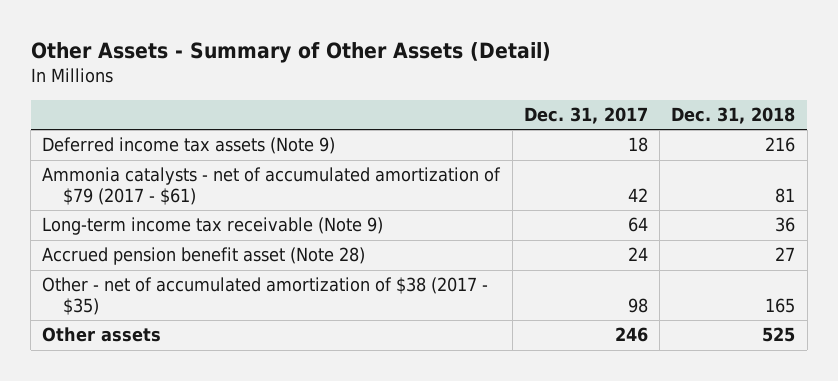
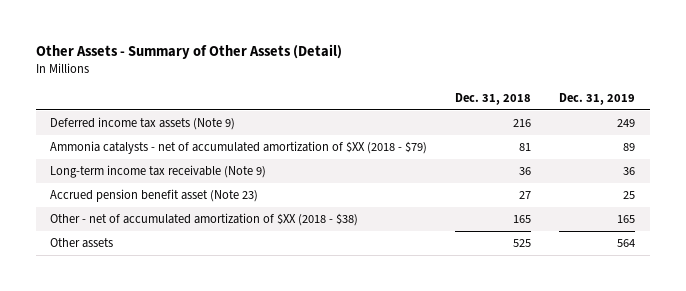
- | Dec. 31, 2017 | Dec. 31, 2018
+ | Dec. 31, 2018 | Dec. 31, 2019
- Ammonia catalysts - net of accumulated amortization of $79 (2017 - $61) | 42 | 81
+ Ammonia catalysts - net of accumulated amortization of $XX (2018 - $79) | 81 | 89
- Accrued pension benefit asset (Note 28) | 24 | 27
- Other - net of accumulated amortization of $38 (2017 - $35) | 98 | 165
+ Accrued pension benefit asset (Note 23) | 27 | 25
+ Other - net of accumulated amortization of $XX (2018 - $38) | 165 | 165

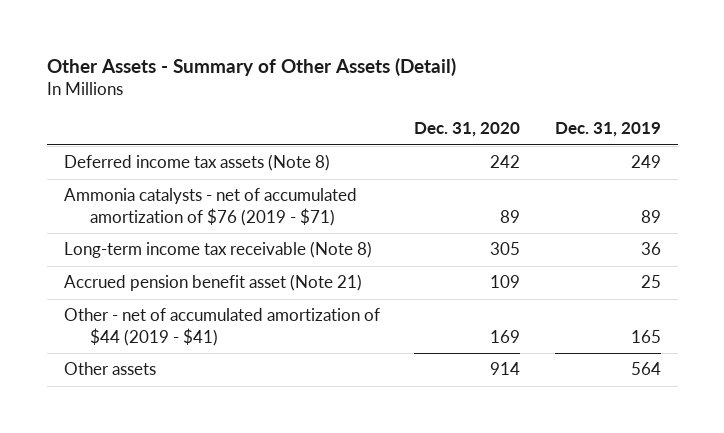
- | Dec. 31, 2018 | Dec. 31, 2019
+ | Dec. 31, 2020 | Dec. 31, 2019
- Deferred income tax assets (Note 9) | 216 | 249
- Ammonia catalysts - net of accumulated amortization of $XX (2018 - $79) | 81 | 89
- Long-term income tax receivable (Note 9) | 36 | 36
- Accrued pension benefit asset (Note 23) | 27 | 25
- Other - net of accumulated amortization of $XX (2018 - $38) | 165 | 165
+ Deferred income tax assets (Note 8) | 242 | 249
+ Ammonia catalysts - net of accumulated amortization of $76 (2019 - $71) | 89 | 89
+ Long-term income tax receivable (Note 8) | 305 | 36
+ Accrued pension benefit asset (Note 21) | 109 | 25
+ Other - net of accumulated amortization of $44 (2019 - $41) | 169 | 165

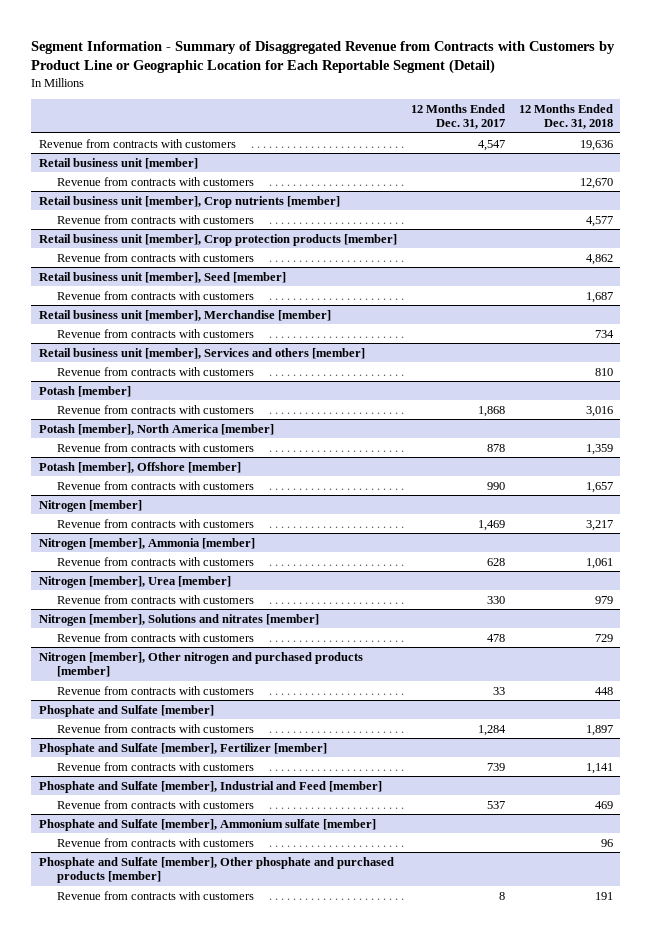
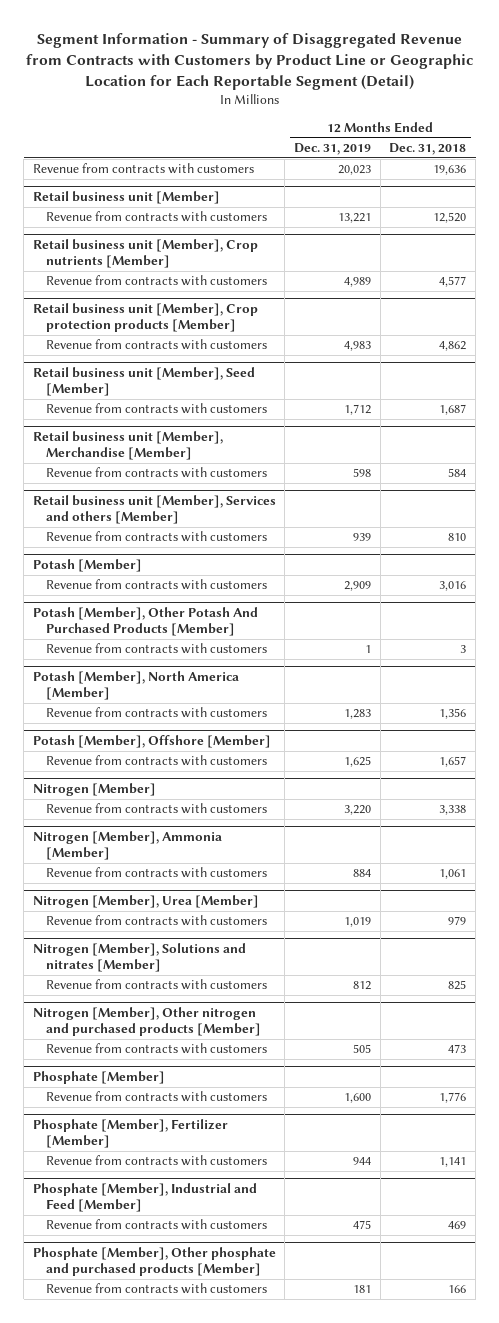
- | 12 Months Ended Dec. 31, 2017 | 12 Months Ended Dec. 31, 2018
+ | 12 Months Ended Dec. 31, 2019 | 12 Months Ended Dec. 31, 2018
- Retail business unit [member]
- Revenue from contracts with customers | | 12,670
- Retail business unit [member], Crop nutrients [member]
+ Retail business unit [Member]
+ Revenue from contracts with customers | 13,221 | 12,520
+ Retail business unit [Member], Crop nutrients [Member]
- Retail business unit [member], Crop protection products [member]
+ Retail business unit [Member], Crop protection products [Member]
- Retail business unit [member], Seed [member]
+ Retail business unit [Member], Seed [Member]
- Retail business unit [member], Merchandise [member]
- Revenue from contracts with customers | | 734
- Retail business unit [member], Services and others [member]
+ Retail business unit [Member], Merchandise [Member]
+ Revenue from contracts with customers | 598 | 584
+ Retail business unit [Member], Services and others [Member]
- Potash [member]
+ Potash [Member]
- Potash [member], North America [member]
- Revenue from contracts with customers | 878 | 1,359
- Potash [member], Offshore [member]
+ Potash [Member], Other Potash And Purchased Products [Member]
+ Revenue from contracts with customers | 1 | 3
+ Potash [Member], North America [Member]
+ Revenue from contracts with customers | 1,283 | 1,356
+ Potash [Member], Offshore [Member]
- Nitrogen [member]
- Revenue from contracts with customers | 1,469 | 3,217
- Nitrogen [member], Ammonia [member]
+ Nitrogen [Member]
+ Revenue from contracts with customers | 3,220 | 3,338
+ Nitrogen [Member], Ammonia [Member]
- Nitrogen [member], Urea [member]
+ Nitrogen [Member], Urea [Member]
- Nitrogen [member], Solutions and nitrates [member]
- Revenue from contracts with customers | 478 | 729
- Nitrogen [member], Other nitrogen and purchased products [member]
- Revenue from contracts with customers | 33 | 448
- Phosphate and Sulfate [member]
- Revenue from contracts with customers | 1,284 | 1,897
- Phosphate and Sulfate [member], Fertilizer [member]
+ Nitrogen [Member], Solutions and nitrates [Member]
+ Revenue from contracts with customers | 812 | 825
+ Nitrogen [Member], Other nitrogen and purchased products [Member]
+ Revenue from contracts with customers | 505 | 473
+ Phosphate [Member]
+ Revenue from contracts with customers | 1,600 | 1,776
+ Phosphate [Member], Fertilizer [Member]
- Phosphate and Sulfate [member], Industrial and Feed [member]
+ Phosphate [Member], Industrial and Feed [Member]
- Phosphate and Sulfate [member], Ammonium sulfate [member]
- Revenue from contracts with customers | | 96
- Phosphate and Sulfate [member], Other phosphate and purchased products [member]
- Revenue from contracts with customers | 8 | 191
+ Phosphate [Member], Other phosphate and purchased products [Member]
+ Revenue from contracts with customers | 181 | 166

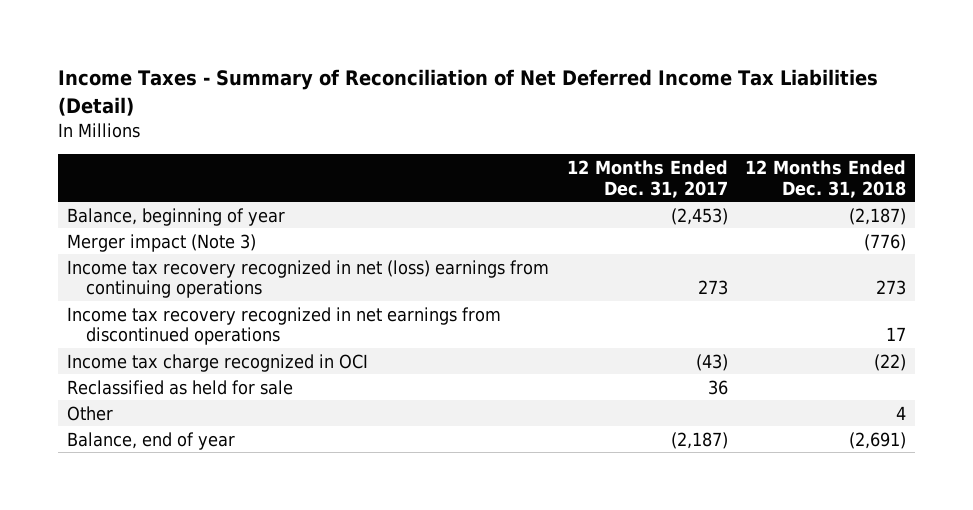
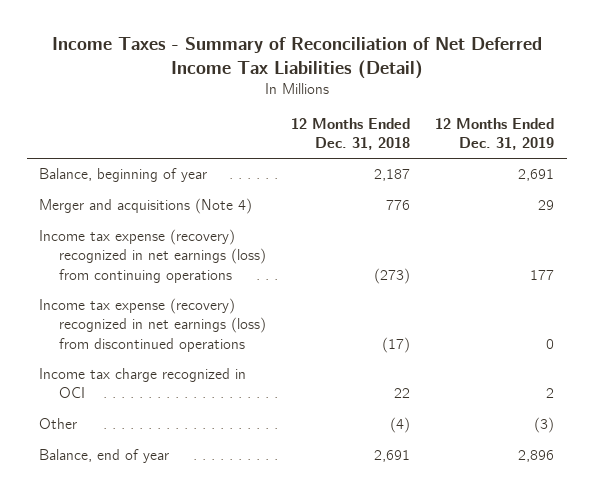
- | 12 Months Ended Dec. 31, 2017 | 12 Months Ended Dec. 31, 2018
+ | 12 Months Ended Dec. 31, 2018 | 12 Months Ended Dec. 31, 2019
- Balance, beginning of year | (2,453) | (2,187)
- Merger impact (Note 3) | | (776)
- Income tax recovery recognized in net (loss) earnings from continuing operations | 273 | 273
- Income tax recovery recognized in net earnings from discontinued operations | | 17
- Income tax charge recognized in OCI | (43) | (22)
- Reclassified as held for sale | 36 |
- Other | | 4
- Balance, end of year | (2,187) | (2,691)
+ Balance, beginning of year | 2,187 | 2,691
+ Merger and acquisitions (Note 4) | 776 | 29
+ Income tax expense (recovery) recognized in net earnings (loss) from continuing operations | (273) | 177
+ Income tax expense (recovery) recognized in net earnings (loss) from discontinued operations | (17) | 0
+ Income tax charge recognized in OCI | 22 | 2
+ Other | (4) | (3)
+ Balance, end of year | 2,691 | 2,896

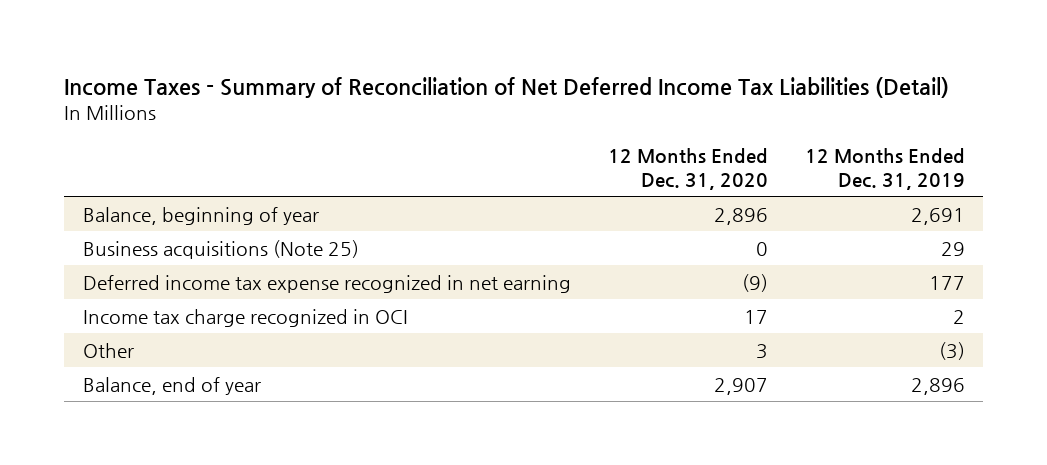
- | 12 Months Ended Dec. 31, 2018 | 12 Months Ended Dec. 31, 2019
+ | 12 Months Ended Dec. 31, 2020 | 12 Months Ended Dec. 31, 2019
- Merger and acquisitions (Note 4) | 776 | 29
- Income tax expense (recovery) recognized in net earnings (loss) from continuing operations | (273) | 177
- Income tax expense (recovery) recognized in net earnings (loss) from discontinued operations | (17) | 0
+ Business acquisitions (Note 25) | 0 | 29
+ Deferred income tax expense recognized in net earning | (9) | 177

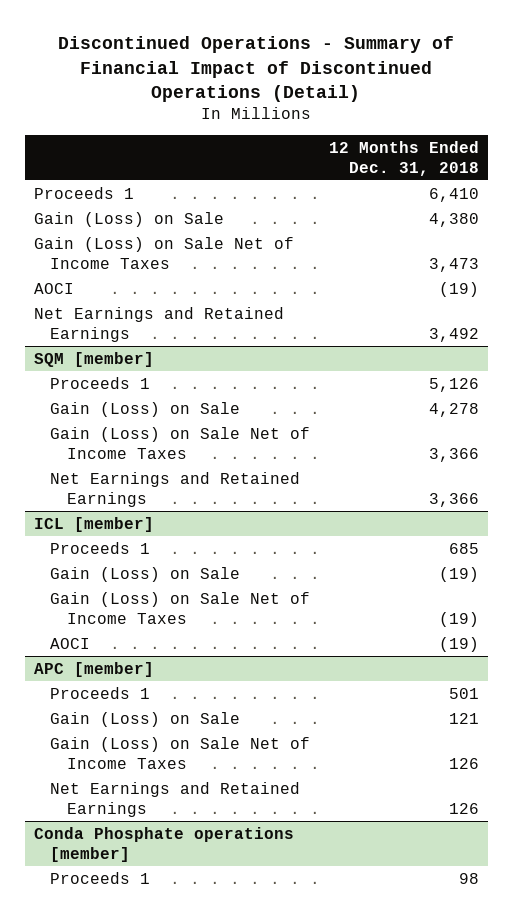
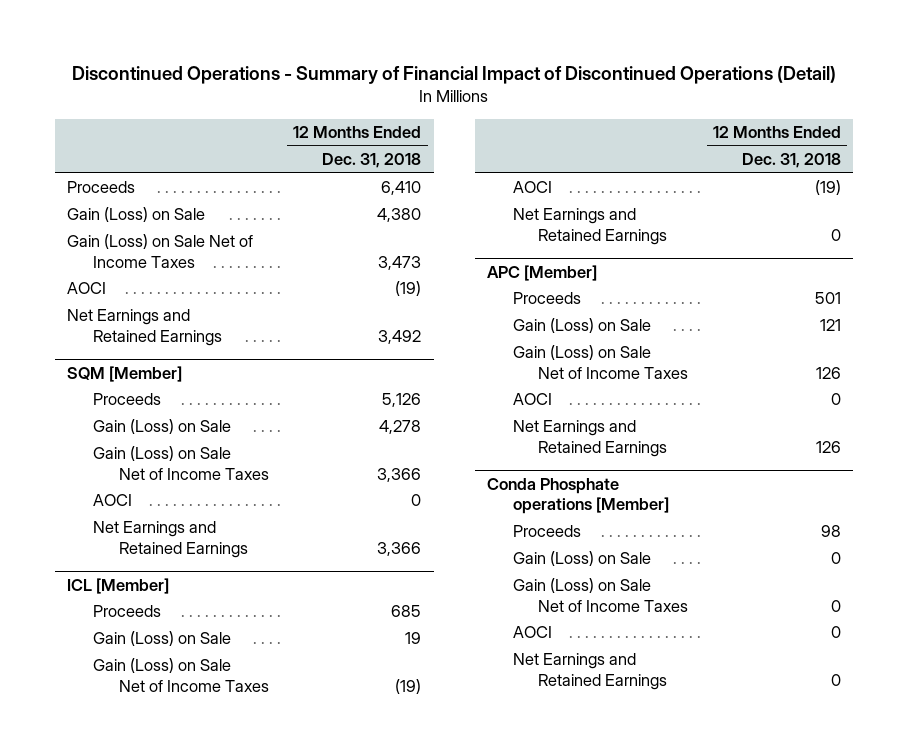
- Proceeds 1 | 6,410
+ Proceeds | 6,410
- SQM [member]
- Proceeds 1 | 5,126
+ SQM [Member]
+ Proceeds | 5,126
+ AOCI | 0
- ICL [member]
- Proceeds 1 | 685
- Gain (Loss) on Sale | (19)
+ ICL [Member]
+ Proceeds | 685
+ Gain (Loss) on Sale | 19
- APC [member]
- Proceeds 1 | 501
+ Net Earnings and Retained Earnings | 0
+ APC [Member]
+ Proceeds | 501
+ AOCI | 0
- Conda Phosphate operations [member]
- Proceeds 1 | 98
+ Conda Phosphate operations [Member]
+ Proceeds | 98
+ Gain (Loss) on Sale | 0
+ Gain (Loss) on Sale Net of Income Taxes | 0
+ AOCI | 0
+ Net Earnings and Retained Earnings | 0

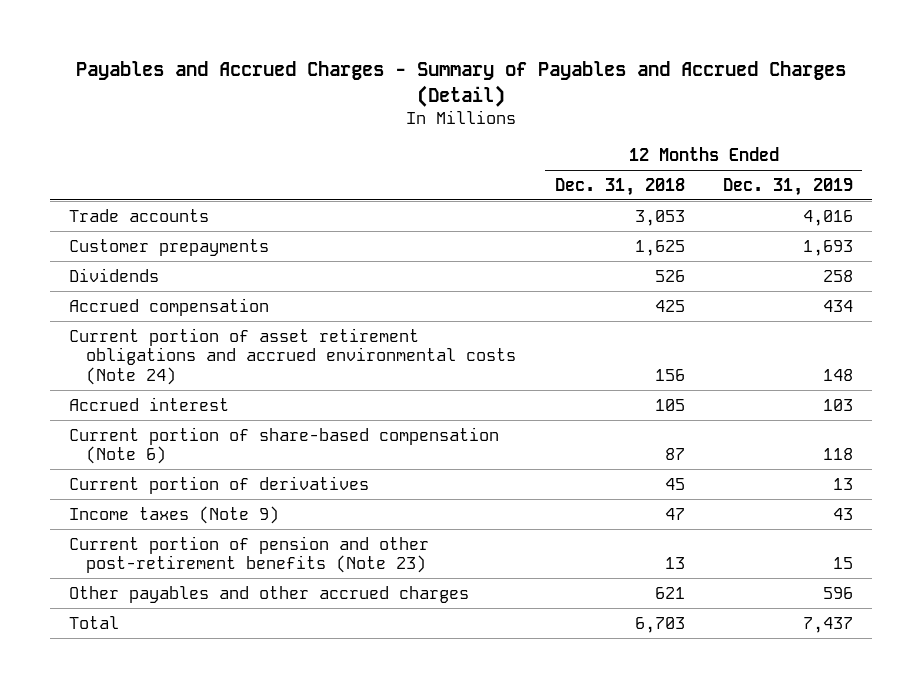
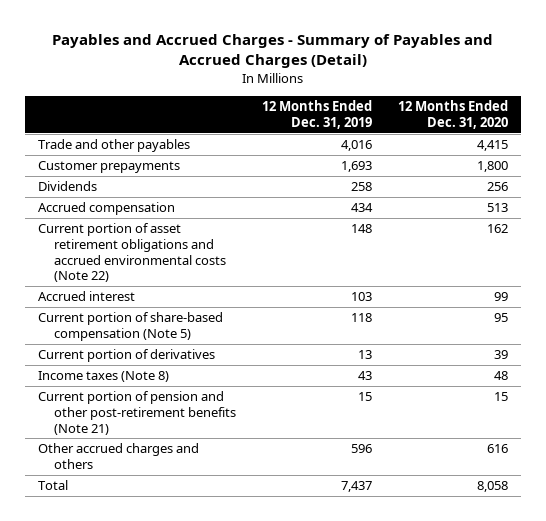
- | 12 Months Ended Dec. 31, 2018 | 12 Months Ended Dec. 31, 2019
+ | 12 Months Ended Dec. 31, 2019 | 12 Months Ended Dec. 31, 2020
- Trade accounts | 3,053 | 4,016
+ Trade and other payables | 4,016 | 4,415
- Current portion of asset retirement obligations and accrued environmental costs (Note 24) | 156 | 148
+ Current portion of asset retirement obligations and accrued environmental costs (Note 22) | 148 | 162
- Current portion of share-based compensation (Note 6) | 87 | 118
+ Current portion of share-based compensation (Note 5) | 118 | 95
- Income taxes (Note 9) | 47 | 43
- Current portion of pension and other post-retirement benefits (Note 23) | 13 | 15
- Other payables and other accrued charges | 621 | 596
+ Income taxes (Note 8) | 43 | 48
+ Current portion of pension and other post-retirement benefits (Note 21) | 15 | 15
+ Other accrued charges and others | 596 | 616

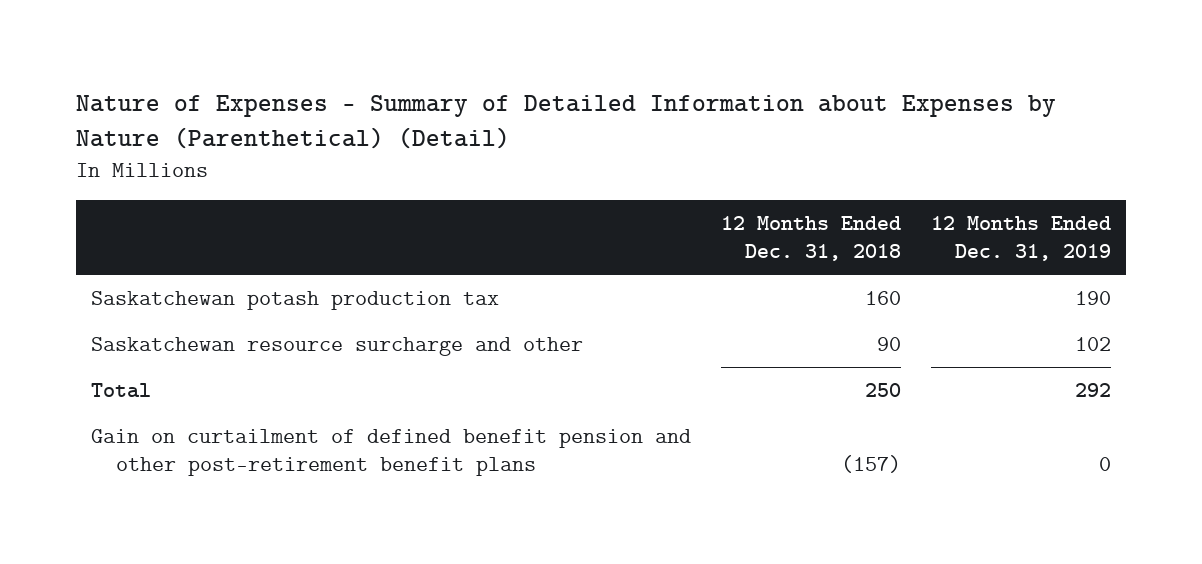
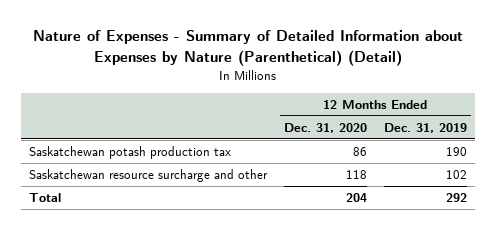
- | 12 Months Ended Dec. 31, 2018 | 12 Months Ended Dec. 31, 2019
+ | 12 Months Ended Dec. 31, 2020 | 12 Months Ended Dec. 31, 2019
- Gain on curtailment of defined benefit pension and other post-retirement benefit plans | (157) | 0

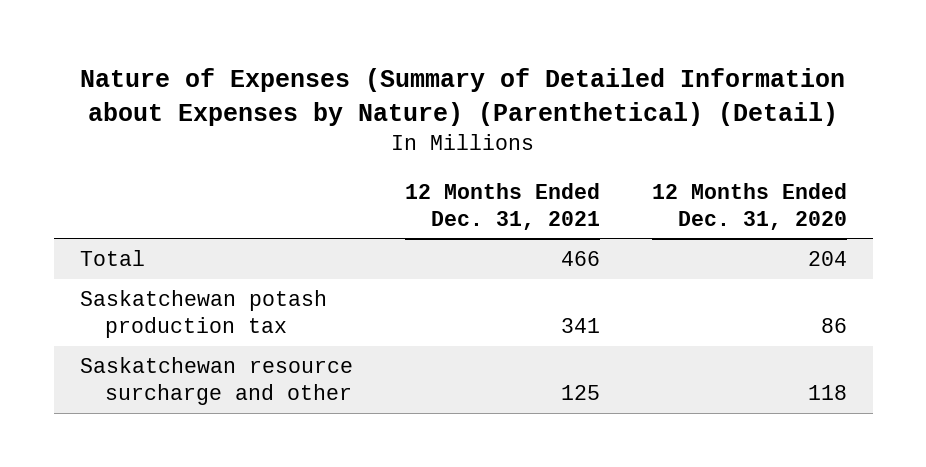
- Nature of Expenses - Summary of Detailed Information about Expenses by Nature (Parenthetical) (Detail)
+ Nature of Expenses (Summary of Detailed Information about Expenses by Nature) (Parenthetical) (Detail)
- | 12 Months Ended Dec. 31, 2020 | 12 Months Ended Dec. 31, 2019
+ | 12 Months Ended Dec. 31, 2021 | 12 Months Ended Dec. 31, 2020
moved up: Total | 466 | 204

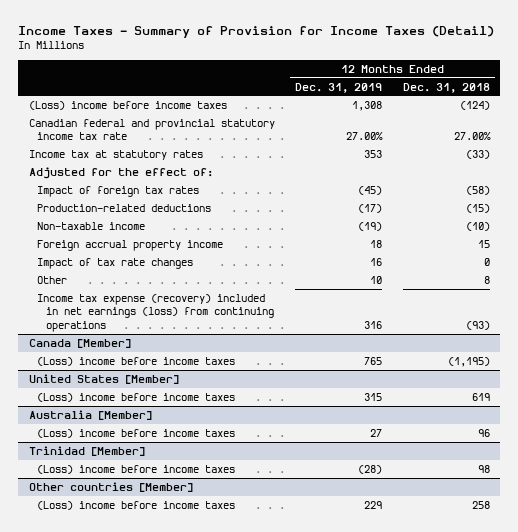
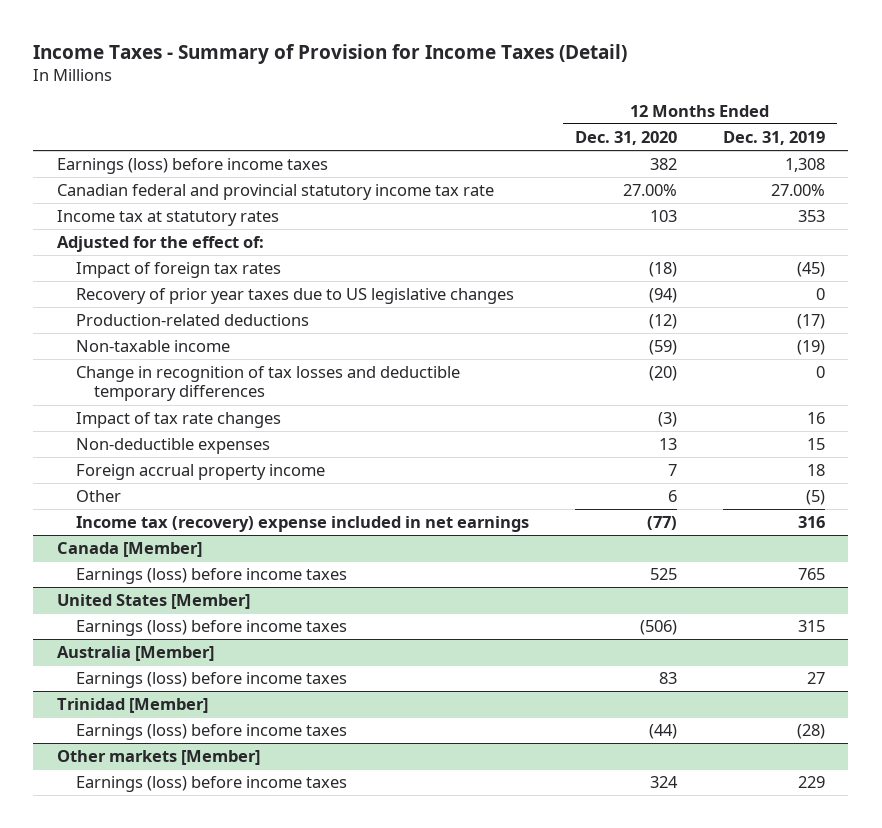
- | 12 Months Ended Dec. 31, 2019 | 12 Months Ended Dec. 31, 2018
+ | 12 Months Ended Dec. 31, 2020 | 12 Months Ended Dec. 31, 2019
- (Loss) income before income taxes | 1,308 | (124)
+ Earnings (loss) before income taxes | 382 | 1,308
+ Recovery of prior year taxes due to US legislative changes | (94) | 0
+ Change in recognition of tax losses and deductible temporary differences | (20) | 0
- Other | 10 | 8
- Income tax expense (recovery) included in net earnings (loss) from continuing operations | 316 | (93)
+ Non-deductible expenses | 13 | 15
moved down: Foreign accrual property income | 7 | 18
+ Other | 6 | (5)
+ Income tax (recovery) expense included in net earnings | (77) | 316
@ Canada [Member]
- (Loss) income before income taxes | 765 | (1,195)
+ Earnings (loss) before income taxes | 525 | 765
@ United States [Member]
- (Loss) income before income taxes | 315 | 619
+ Earnings (loss) before income taxes | (506) | 315
@ Australia [Member]
- (Loss) income before income taxes | 27 | 96
+ Earnings (loss) before income taxes | 83 | 27
@ Trinidad [Member]
- (Loss) income before income taxes | (28) | 98
- Other countries [Member]
- (Loss) income before income taxes | 229 | 258
@ Trinidad [Member]
+ Earnings (loss) before income taxes | (44) | (28)
+ Other markets [Member]
+ Earnings (loss) before income taxes | 324 | 229

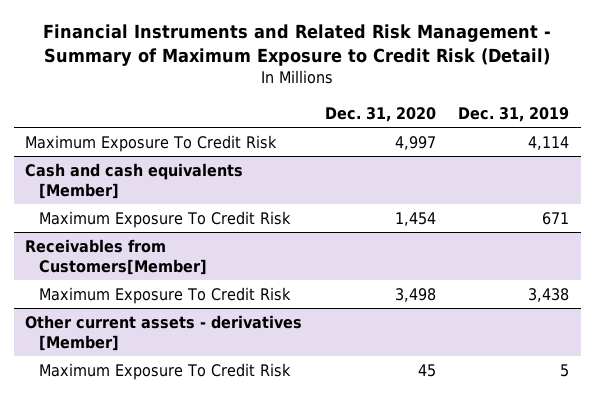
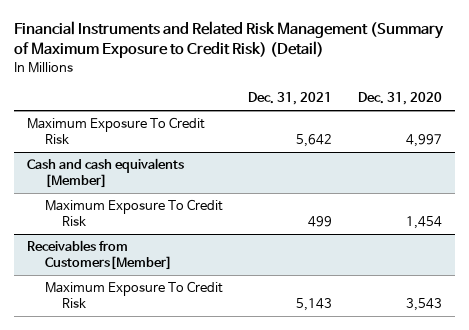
- Financial Instruments and Related Risk Management - Summary of Maximum Exposure to Credit Risk (Detail)
+ Financial Instruments and Related Risk Management (Summary of Maximum Exposure to Credit Risk) (Detail)
- | Dec. 31, 2020 | Dec. 31, 2019
+ | Dec. 31, 2021 | Dec. 31, 2020
@ Receivables from Customers[Member]
- Maximum Exposure To Credit Risk | 3,498 | 3,438
- Other current assets - derivatives [Member]
- Maximum Exposure To Credit Risk | 45 | 5
@ Receivables from Customers[Member]
+ Maximum Exposure To Credit Risk | 5,143 | 3,543

